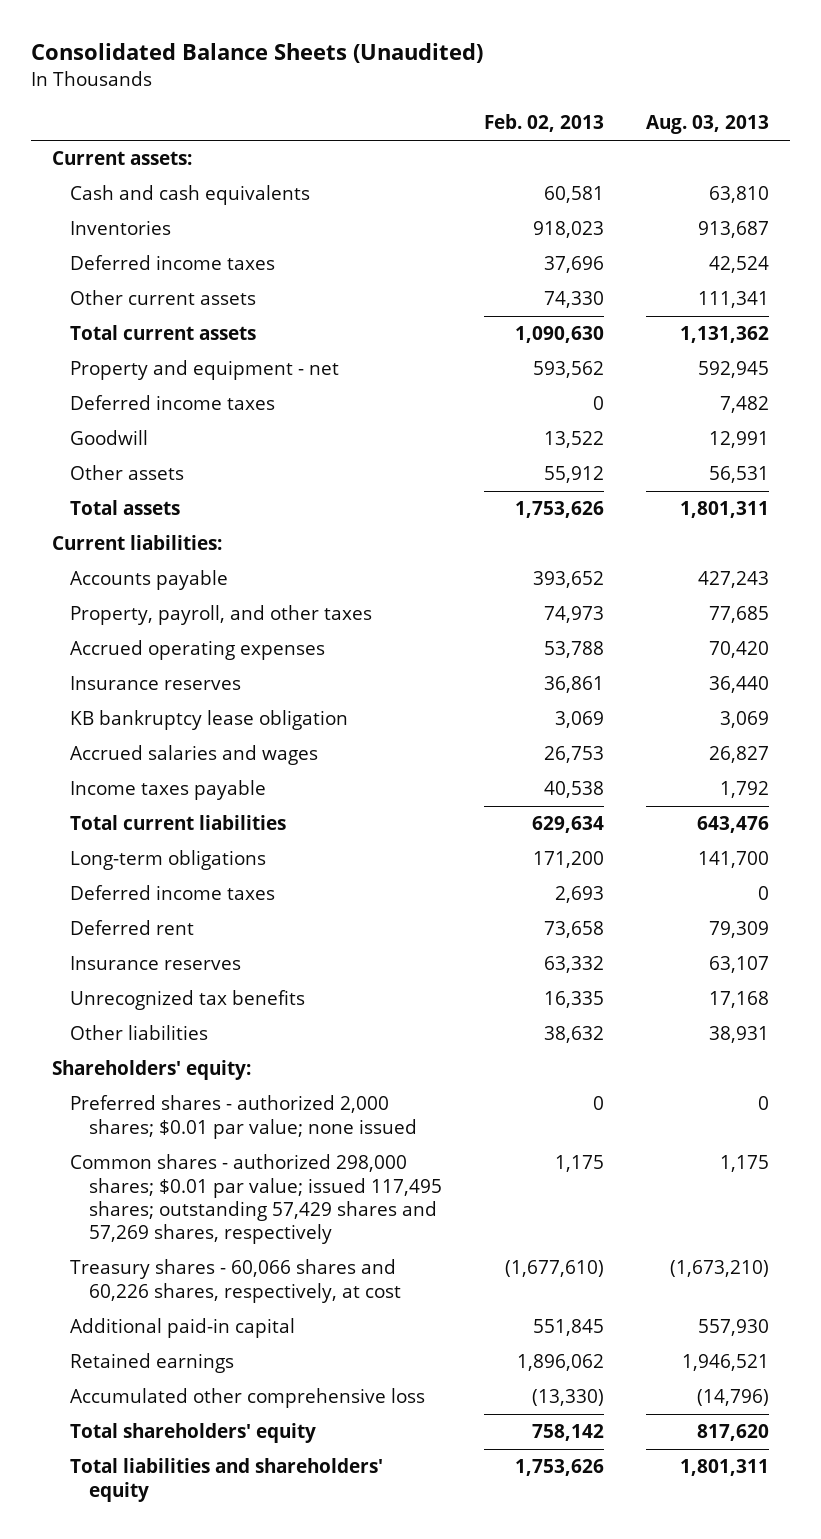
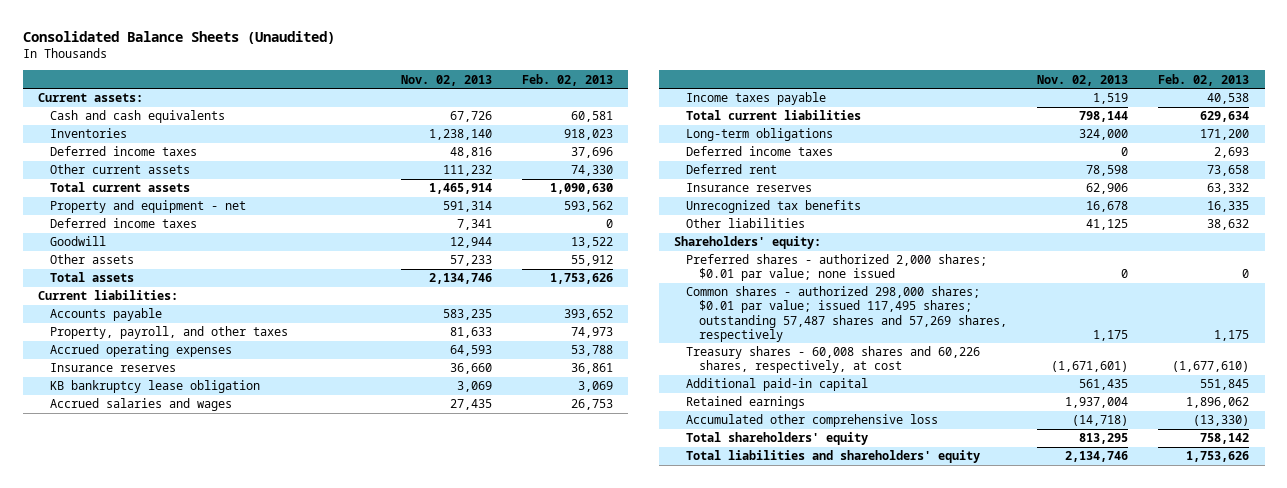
- | Feb. 02, 2013 | Aug. 03, 2013
+ | Nov. 02, 2013 | Feb. 02, 2013
- Common shares - authorized 298,000 shares; $0.01 par value; issued 117,495 shares; outstanding 57,429 shares and 57,269 shares, respectively | 1,175 | 1,175
- Treasury shares - 60,066 shares and 60,226 shares, respectively, at cost | (1,677,610) | (1,673,210)
+ Common shares - authorized 298,000 shares; $0.01 par value; issued 117,495 shares; outstanding 57,487 shares and 57,269 shares, respectively | 1,175 | 1,175
+ Treasury shares - 60,008 shares and 60,226 shares, respectively, at cost | (1,671,601) | (1,677,610)

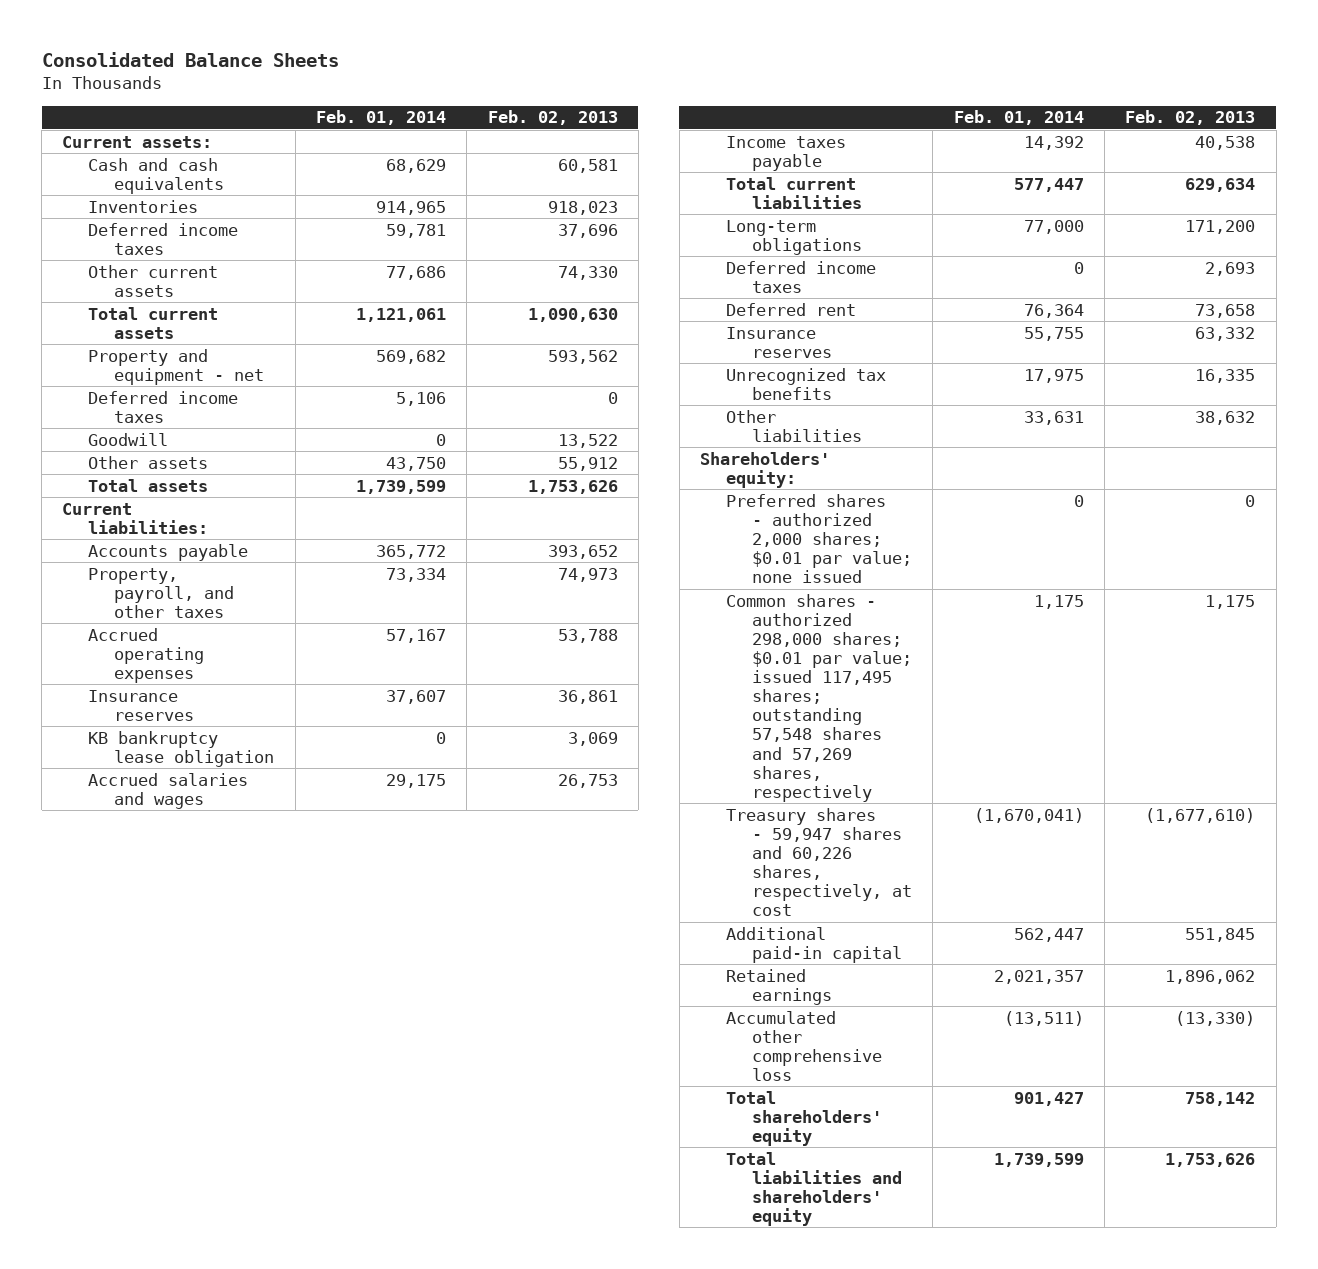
- Consolidated Balance Sheets (Unaudited)
+ Consolidated Balance Sheets
- | Nov. 02, 2013 | Feb. 02, 2013
+ | Feb. 01, 2014 | Feb. 02, 2013
- Common shares - authorized 298,000 shares; $0.01 par value; issued 117,495 shares; outstanding 57,487 shares and 57,269 shares, respectively | 1,175 | 1,175
- Treasury shares - 60,008 shares and 60,226 shares, respectively, at cost | (1,671,601) | (1,677,610)
+ Common shares - authorized 298,000 shares; $0.01 par value; issued 117,495 shares; outstanding 57,548 shares and 57,269 shares, respectively | 1,175 | 1,175
+ Treasury shares - 59,947 shares and 60,226 shares, respectively, at cost | (1,670,041) | (1,677,610)

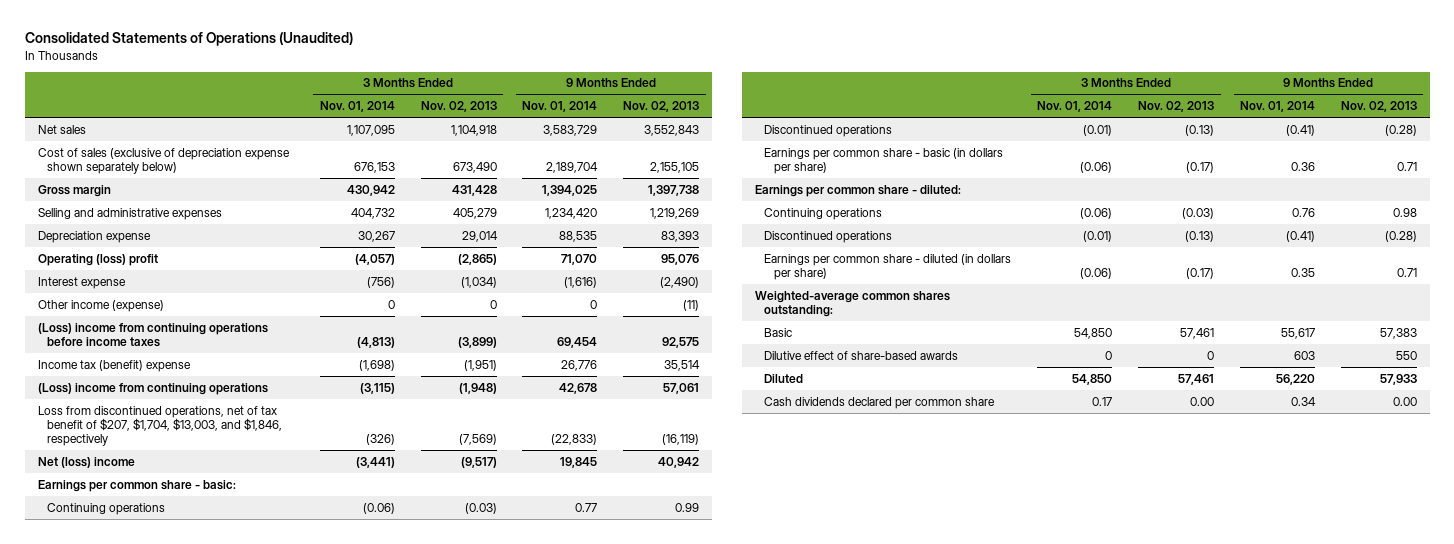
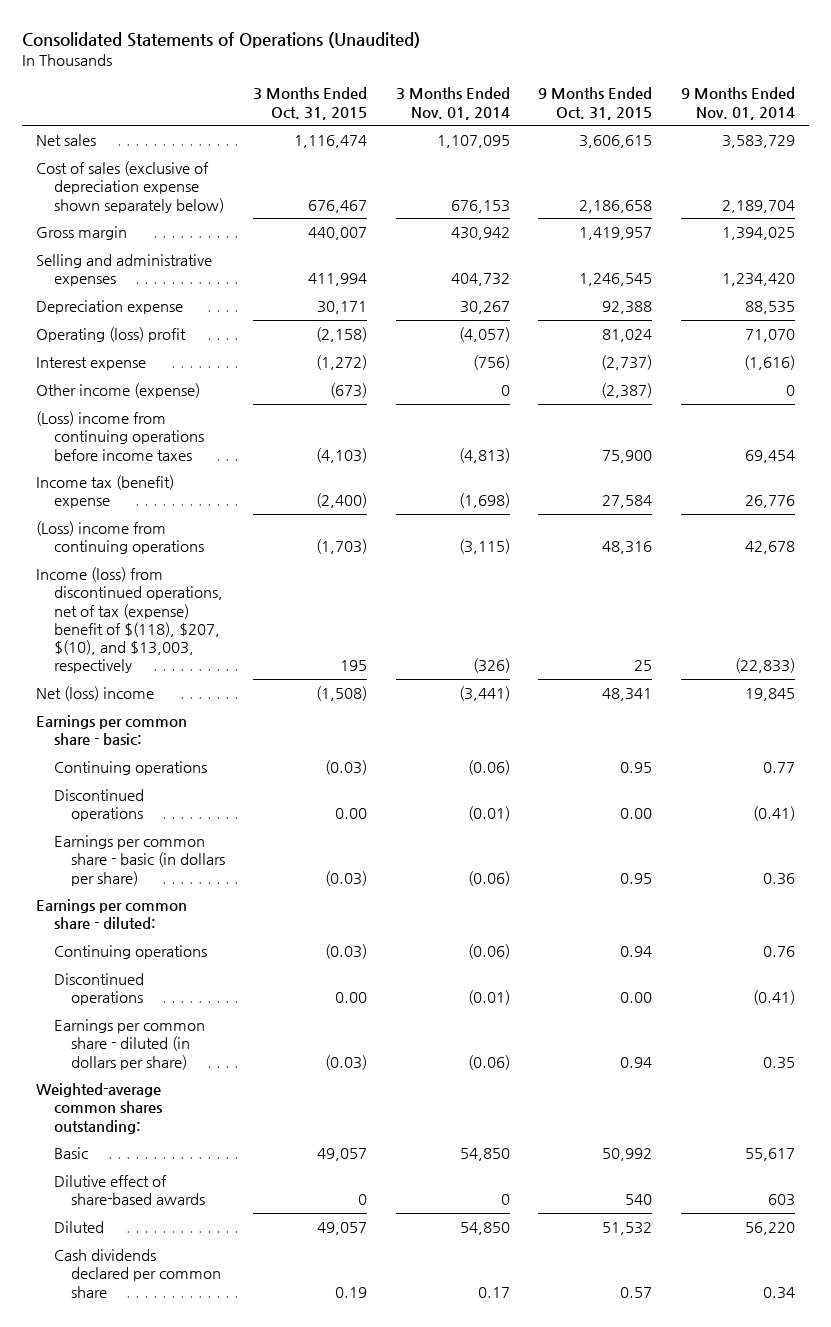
- | 3 Months Ended Nov. 01, 2014 | 3 Months Ended Nov. 02, 2013 | 9 Months Ended Nov. 01, 2014 | 9 Months Ended Nov. 02, 2013
+ | 3 Months Ended Oct. 31, 2015 | 3 Months Ended Nov. 01, 2014 | 9 Months Ended Oct. 31, 2015 | 9 Months Ended Nov. 01, 2014
- Loss from discontinued operations, net of tax benefit of $207, $1,704, $13,003, and $1,846, respectively | (326) | (7,569) | (22,833) | (16,119)
+ Income (loss) from discontinued operations, net of tax (expense) benefit of $(118), $207, $(10), and $13,003, respectively | 195 | (326) | 25 | (22,833)

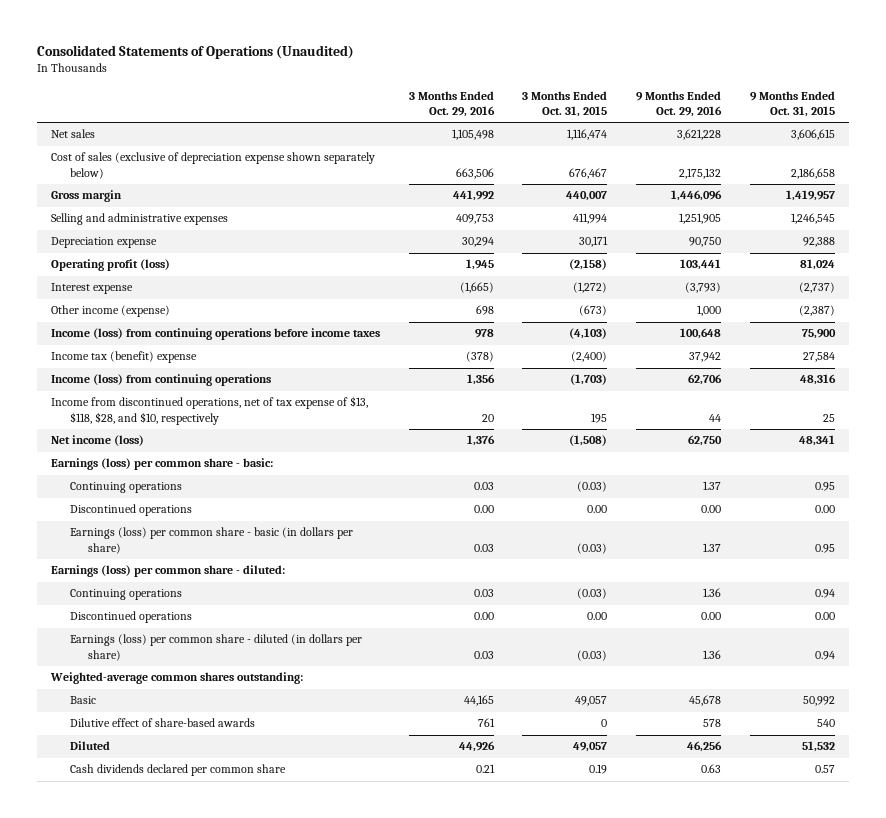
- | 3 Months Ended Oct. 31, 2015 | 3 Months Ended Nov. 01, 2014 | 9 Months Ended Oct. 31, 2015 | 9 Months Ended Nov. 01, 2014
+ | 3 Months Ended Oct. 29, 2016 | 3 Months Ended Oct. 31, 2015 | 9 Months Ended Oct. 29, 2016 | 9 Months Ended Oct. 31, 2015
- Operating (loss) profit | (2,158) | (4,057) | 81,024 | 71,070
+ Operating profit (loss) | 1,945 | (2,158) | 103,441 | 81,024
- (Loss) income from continuing operations before income taxes | (4,103) | (4,813) | 75,900 | 69,454
+ Income (loss) from continuing operations before income taxes | 978 | (4,103) | 100,648 | 75,900
- (Loss) income from continuing operations | (1,703) | (3,115) | 48,316 | 42,678
- Income (loss) from discontinued operations, net of tax (expense) benefit of $(118), $207, $(10), and $13,003, respectively | 195 | (326) | 25 | (22,833)
- Net (loss) income | (1,508) | (3,441) | 48,341 | 19,845
- Earnings per common share - basic:
+ Income (loss) from continuing operations | 1,356 | (1,703) | 62,706 | 48,316
+ Income from discontinued operations, net of tax expense of $13, $118, $28, and $10, respectively | 20 | 195 | 44 | 25
+ Net income (loss) | 1,376 | (1,508) | 62,750 | 48,341
+ Earnings (loss) per common share - basic:
- Earnings per common share - basic (in dollars per share) | (0.03) | (0.06) | 0.95 | 0.36
- Earnings per common share - diluted:
+ Earnings (loss) per common share - basic (in dollars per share) | 0.03 | (0.03) | 1.37 | 0.95
+ Earnings (loss) per common share - diluted:
- Earnings per common share - diluted (in dollars per share) | (0.03) | (0.06) | 0.94 | 0.35
+ Earnings (loss) per common share - diluted (in dollars per share) | 0.03 | (0.03) | 1.36 | 0.94

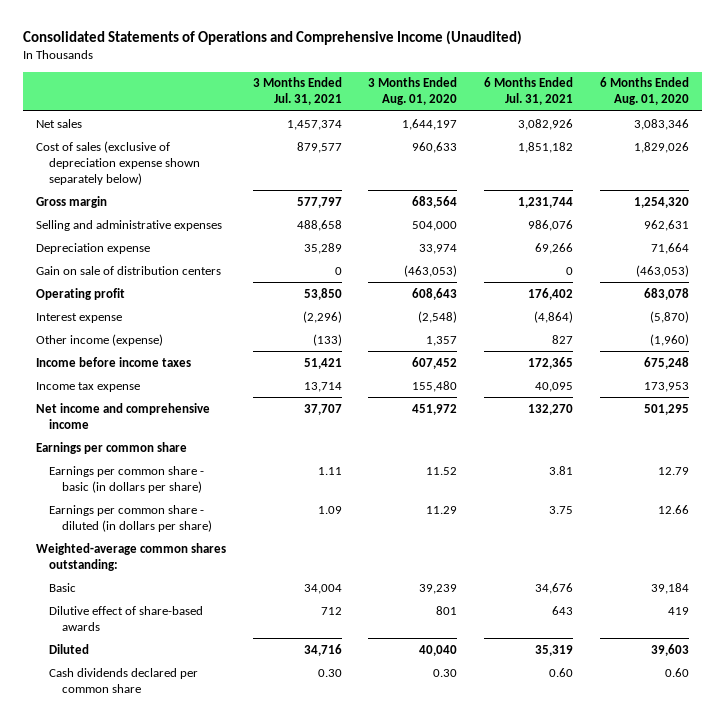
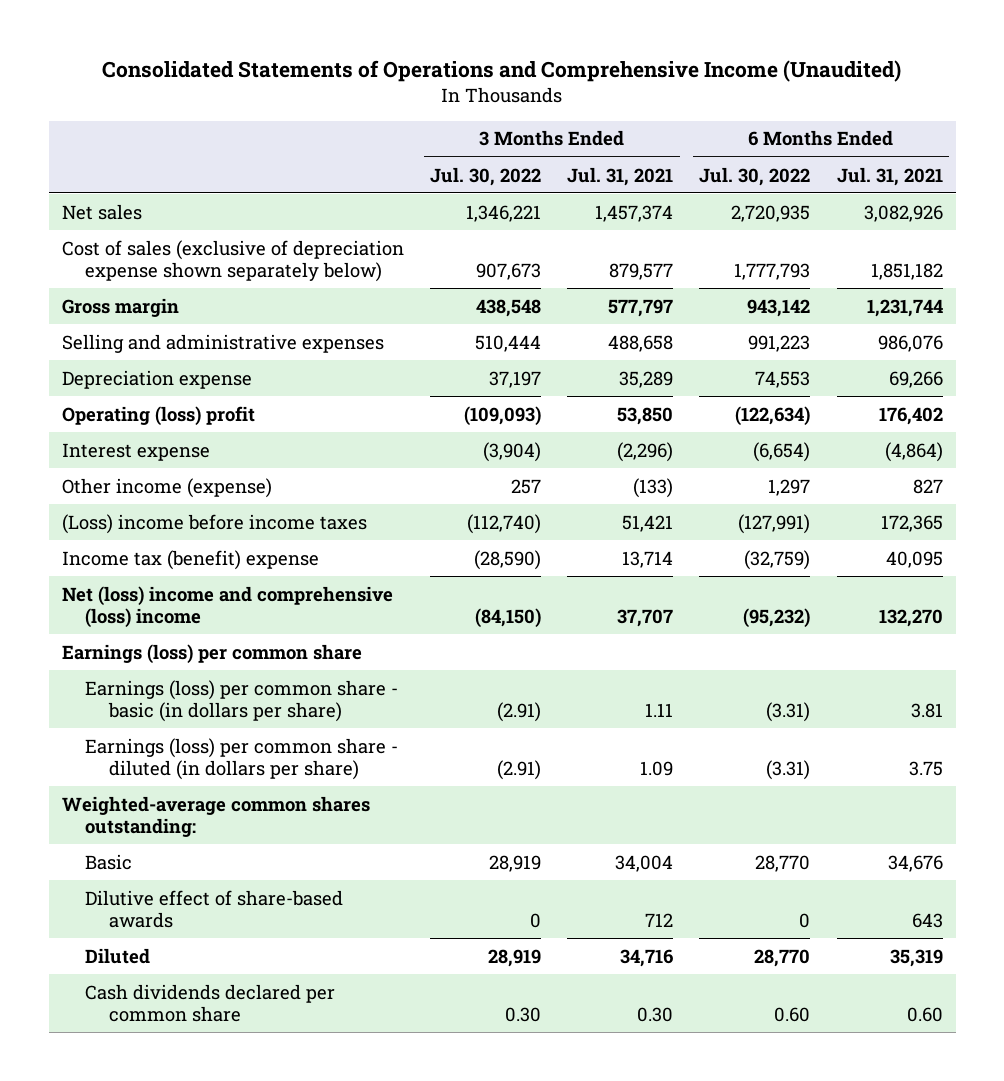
- | 3 Months Ended Jul. 31, 2021 | 3 Months Ended Aug. 01, 2020 | 6 Months Ended Jul. 31, 2021 | 6 Months Ended Aug. 01, 2020
+ | 3 Months Ended Jul. 30, 2022 | 3 Months Ended Jul. 31, 2021 | 6 Months Ended Jul. 30, 2022 | 6 Months Ended Jul. 31, 2021
- Gain on sale of distribution centers | 0 | (463,053) | 0 | (463,053)
- Operating profit | 53,850 | 608,643 | 176,402 | 683,078
+ Operating (loss) profit | (109,093) | 53,850 | (122,634) | 176,402
- Income before income taxes | 51,421 | 607,452 | 172,365 | 675,248
- Income tax expense | 13,714 | 155,480 | 40,095 | 173,953
- Net income and comprehensive income | 37,707 | 451,972 | 132,270 | 501,295
- Earnings per common share
- Earnings per common share - basic (in dollars per share) | 1.11 | 11.52 | 3.81 | 12.79
- Earnings per common share - diluted (in dollars per share) | 1.09 | 11.29 | 3.75 | 12.66
+ (Loss) income before income taxes | (112,740) | 51,421 | (127,991) | 172,365
+ Income tax (benefit) expense | (28,590) | 13,714 | (32,759) | 40,095
+ Net (loss) income and comprehensive (loss) income | (84,150) | 37,707 | (95,232) | 132,270
+ Earnings (loss) per common share
+ Earnings (loss) per common share - basic (in dollars per share) | (2.91) | 1.11 | (3.31) | 3.81
+ Earnings (loss) per common share - diluted (in dollars per share) | (2.91) | 1.09 | (3.31) | 3.75

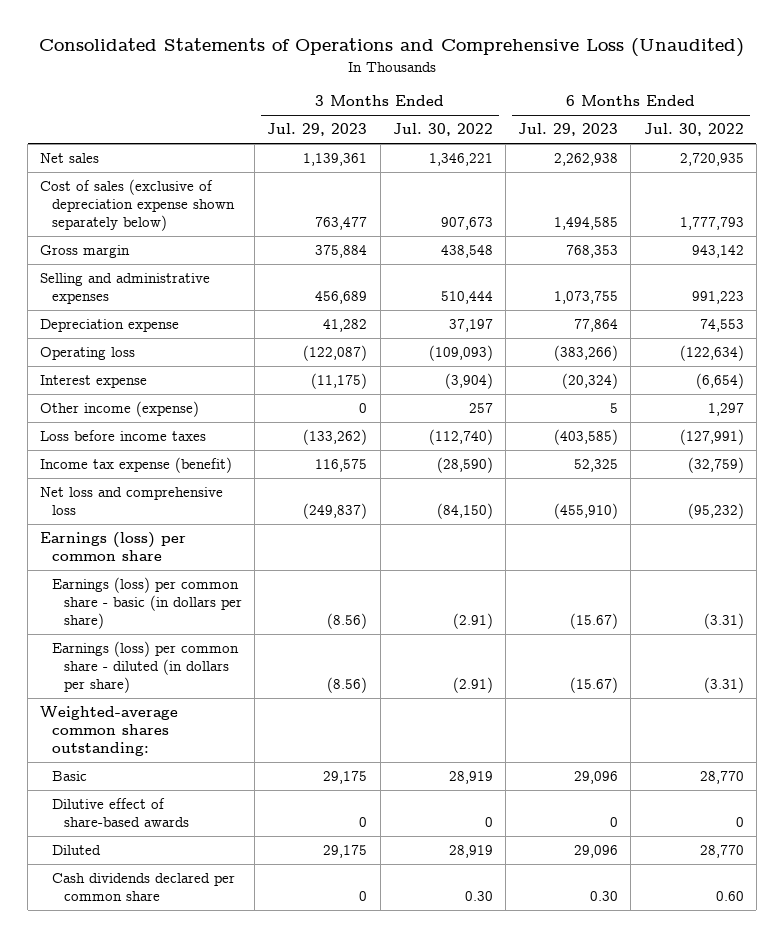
- Consolidated Statements of Operations and Comprehensive Income (Unaudited)
+ Consolidated Statements of Operations and Comprehensive Loss (Unaudited)
- | 3 Months Ended Jul. 30, 2022 | 3 Months Ended Jul. 31, 2021 | 6 Months Ended Jul. 30, 2022 | 6 Months Ended Jul. 31, 2021
+ | 3 Months Ended Jul. 29, 2023 | 3 Months Ended Jul. 30, 2022 | 6 Months Ended Jul. 29, 2023 | 6 Months Ended Jul. 30, 2022
- Operating (loss) profit | (109,093) | 53,850 | (122,634) | 176,402
+ Operating loss | (122,087) | (109,093) | (383,266) | (122,634)
- (Loss) income before income taxes | (112,740) | 51,421 | (127,991) | 172,365
- Income tax (benefit) expense | (28,590) | 13,714 | (32,759) | 40,095
- Net (loss) income and comprehensive (loss) income | (84,150) | 37,707 | (95,232) | 132,270
+ Loss before income taxes | (133,262) | (112,740) | (403,585) | (127,991)
+ Income tax expense (benefit) | 116,575 | (28,590) | 52,325 | (32,759)
+ Net loss and comprehensive loss | (249,837) | (84,150) | (455,910) | (95,232)

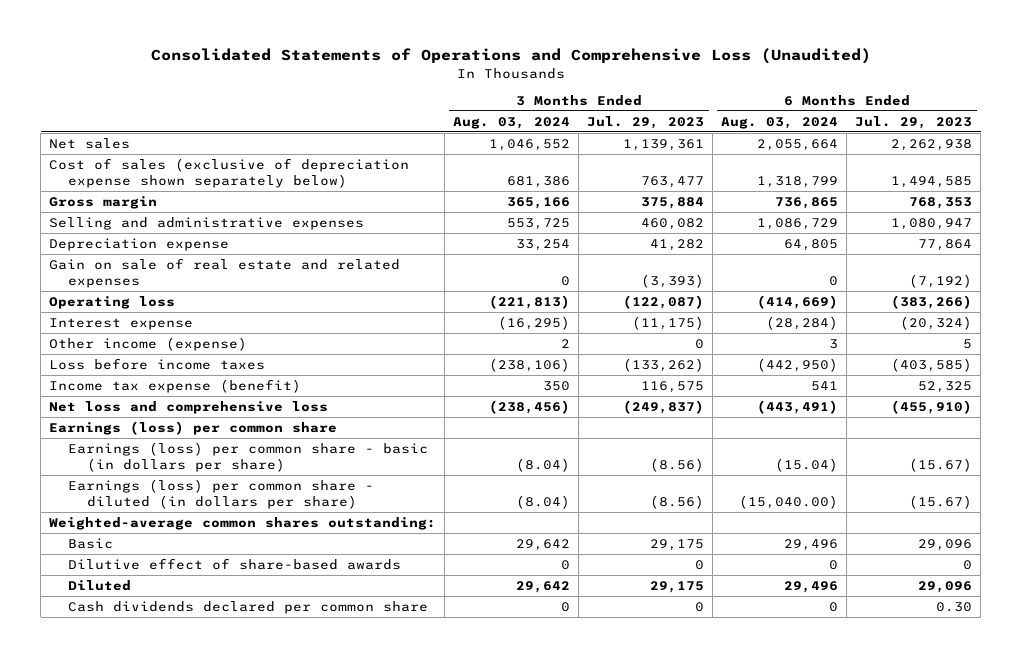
- | 3 Months Ended Jul. 29, 2023 | 3 Months Ended Jul. 30, 2022 | 6 Months Ended Jul. 29, 2023 | 6 Months Ended Jul. 30, 2022
+ | 3 Months Ended Aug. 03, 2024 | 3 Months Ended Jul. 29, 2023 | 6 Months Ended Aug. 03, 2024 | 6 Months Ended Jul. 29, 2023
- Selling and administrative expenses | 456,689 | 510,444 | 1,073,755 | 991,223
+ Selling and administrative expenses | 553,725 | 460,082 | 1,086,729 | 1,080,947
+ Gain on sale of real estate and related expenses | 0 | (3,393) | 0 | (7,192)

